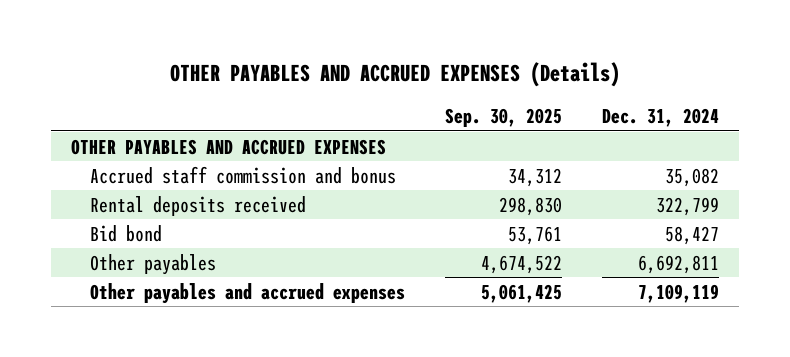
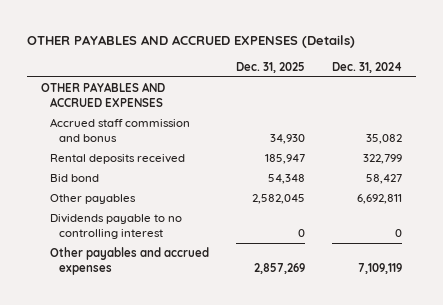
- | Sep. 30, 2025 | Dec. 31, 2024
+ | Dec. 31, 2025 | Dec. 31, 2024
+ Dividends payable to no controlling interest | 0 | 0

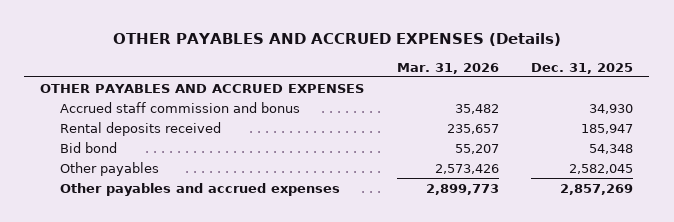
- | Dec. 31, 2025 | Dec. 31, 2024
+ | Mar. 31, 2026 | Dec. 31, 2025
- Dividends payable to no controlling interest | 0 | 0

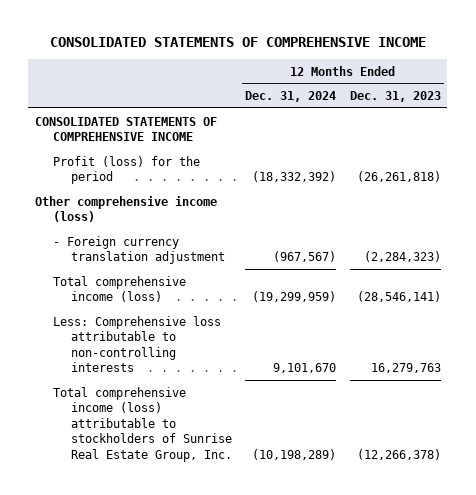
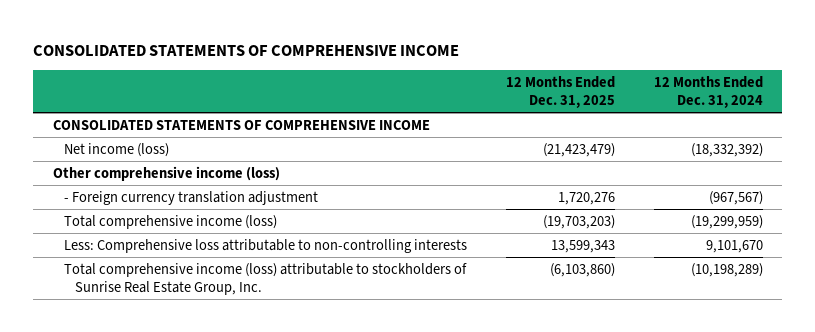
- | 12 Months Ended Dec. 31, 2024 | 12 Months Ended Dec. 31, 2023
+ | 12 Months Ended Dec. 31, 2025 | 12 Months Ended Dec. 31, 2024
- Profit (loss) for the period | (18,332,392) | (26,261,818)
+ Net income (loss) | (21,423,479) | (18,332,392)

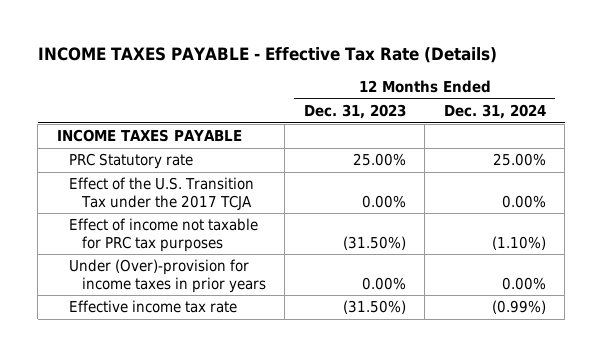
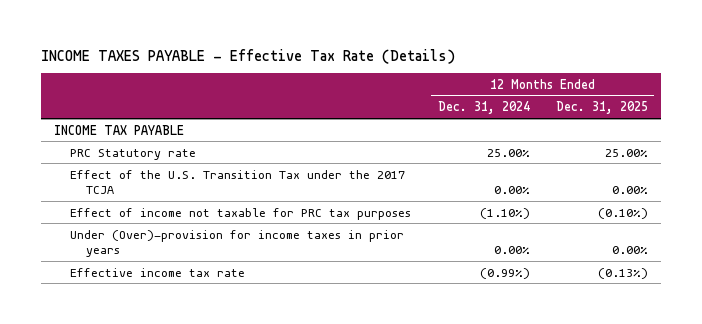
- | 12 Months Ended Dec. 31, 2023 | 12 Months Ended Dec. 31, 2024
+ | 12 Months Ended Dec. 31, 2024 | 12 Months Ended Dec. 31, 2025
- INCOME TAXES PAYABLE
+ INCOME TAX PAYABLE

